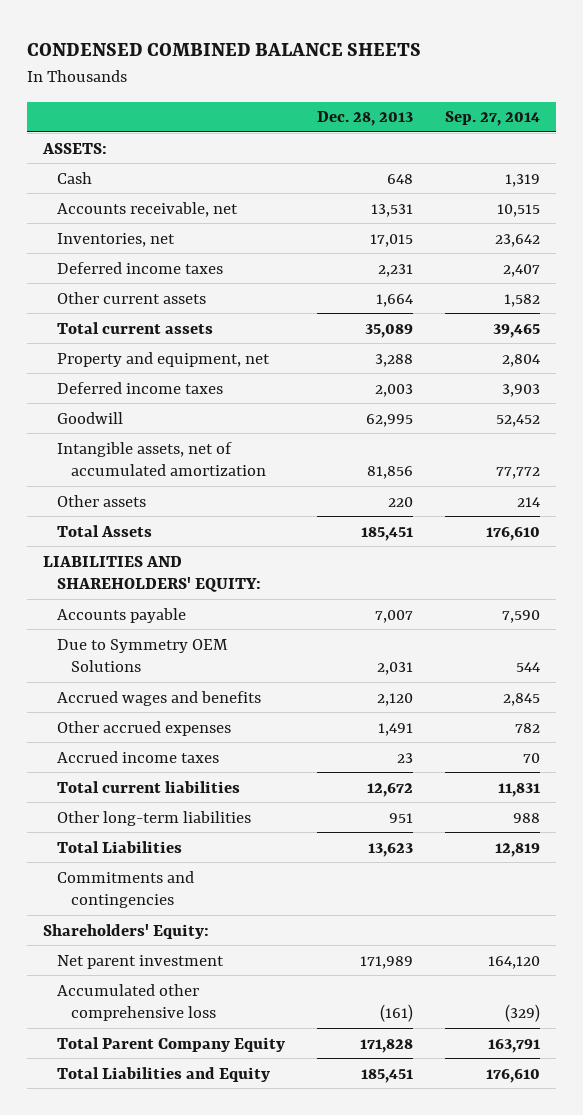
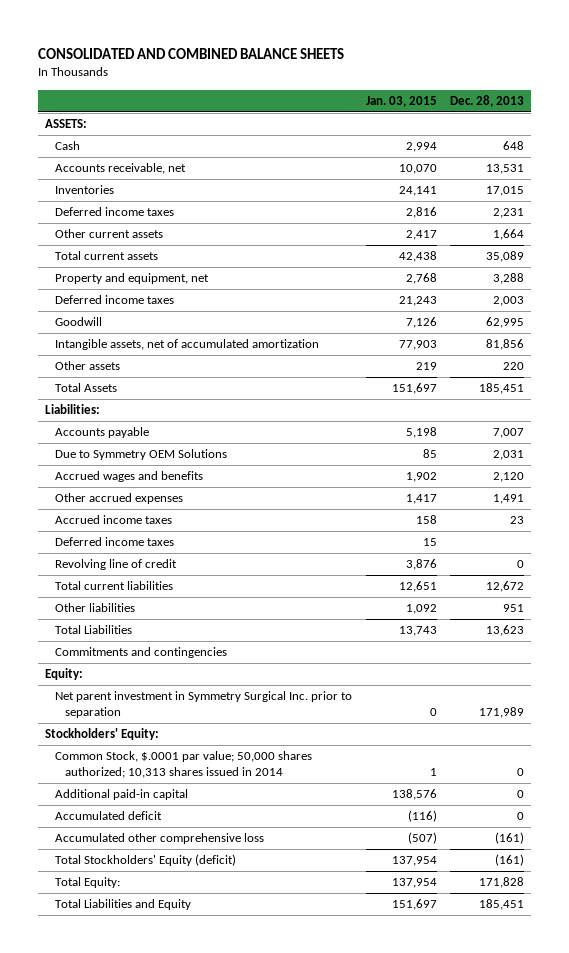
- CONDENSED COMBINED BALANCE SHEETS
+ CONSOLIDATED AND COMBINED BALANCE SHEETS
- | Dec. 28, 2013 | Sep. 27, 2014
+ | Jan. 03, 2015 | Dec. 28, 2013
- Inventories, net | 17,015 | 23,642
+ Inventories | 24,141 | 17,015
- LIABILITIES AND SHAREHOLDERS' EQUITY:
+ Liabilities:
+ Deferred income taxes | 15 |
+ Revolving line of credit | 3,876 | 0
- Other long-term liabilities | 951 | 988
+ Other liabilities | 1,092 | 951
- Shareholders' Equity:
- Net parent investment | 171,989 | 164,120
+ Equity:
+ Net parent investment in Symmetry Surgical Inc. prior to separation | 0 | 171,989
+ Stockholders' Equity:
+ Common Stock, $.0001 par value; 50,000 shares authorized; 10,313 shares issued in 2014 | 1 | 0
+ Additional paid-in capital | 138,576 | 0
+ Accumulated deficit | (116) | 0
- Total Parent Company Equity | 171,828 | 163,791
+ Total Stockholders' Equity (deficit) | 137,954 | (161)
+ Total Equity: | 137,954 | 171,828

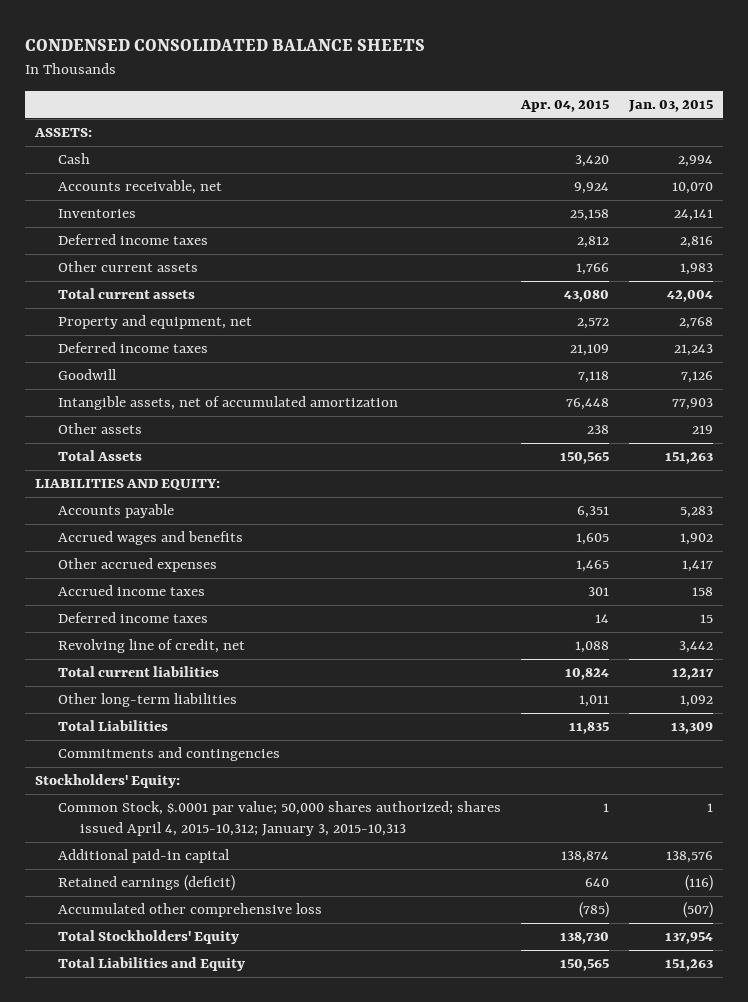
- CONSOLIDATED AND COMBINED BALANCE SHEETS
+ CONDENSED CONSOLIDATED BALANCE SHEETS
- | Jan. 03, 2015 | Dec. 28, 2013
+ | Apr. 04, 2015 | Jan. 03, 2015
- Other current assets | 2,417 | 1,664
- Total current assets | 42,438 | 35,089
+ Other current assets | 1,766 | 1,983
+ Total current assets | 43,080 | 42,004
- Total Assets | 151,697 | 185,451
- Liabilities:
- Accounts payable | 5,198 | 7,007
- Due to Symmetry OEM Solutions | 85 | 2,031
+ Total Assets | 150,565 | 151,263
+ LIABILITIES AND EQUITY:
+ Accounts payable | 6,351 | 5,283
- Revolving line of credit | 3,876 | 0
- Total current liabilities | 12,651 | 12,672
- Other liabilities | 1,092 | 951
- Total Liabilities | 13,743 | 13,623
+ Revolving line of credit, net | 1,088 | 3,442
+ Total current liabilities | 10,824 | 12,217
+ Other long-term liabilities | 1,011 | 1,092
+ Total Liabilities | 11,835 | 13,309
- Equity:
- Net parent investment in Symmetry Surgical Inc. prior to separation | 0 | 171,989
- Common Stock, $.0001 par value; 50,000 shares authorized; 10,313 shares issued in 2014 | 1 | 0
+ Common Stock, $.0001 par value; 50,000 shares authorized; shares issued April 4, 2015-10,312; January 3, 2015-10,313 | 1 | 1
- Accumulated deficit | (116) | 0
+ Retained earnings (deficit) | 640 | (116)
- Total Stockholders' Equity (deficit) | 137,954 | (161)
- Total Equity: | 137,954 | 171,828
- Total Liabilities and Equity | 151,697 | 185,451
+ Total Stockholders' Equity | 138,730 | 137,954
+ Total Liabilities and Equity | 150,565 | 151,263

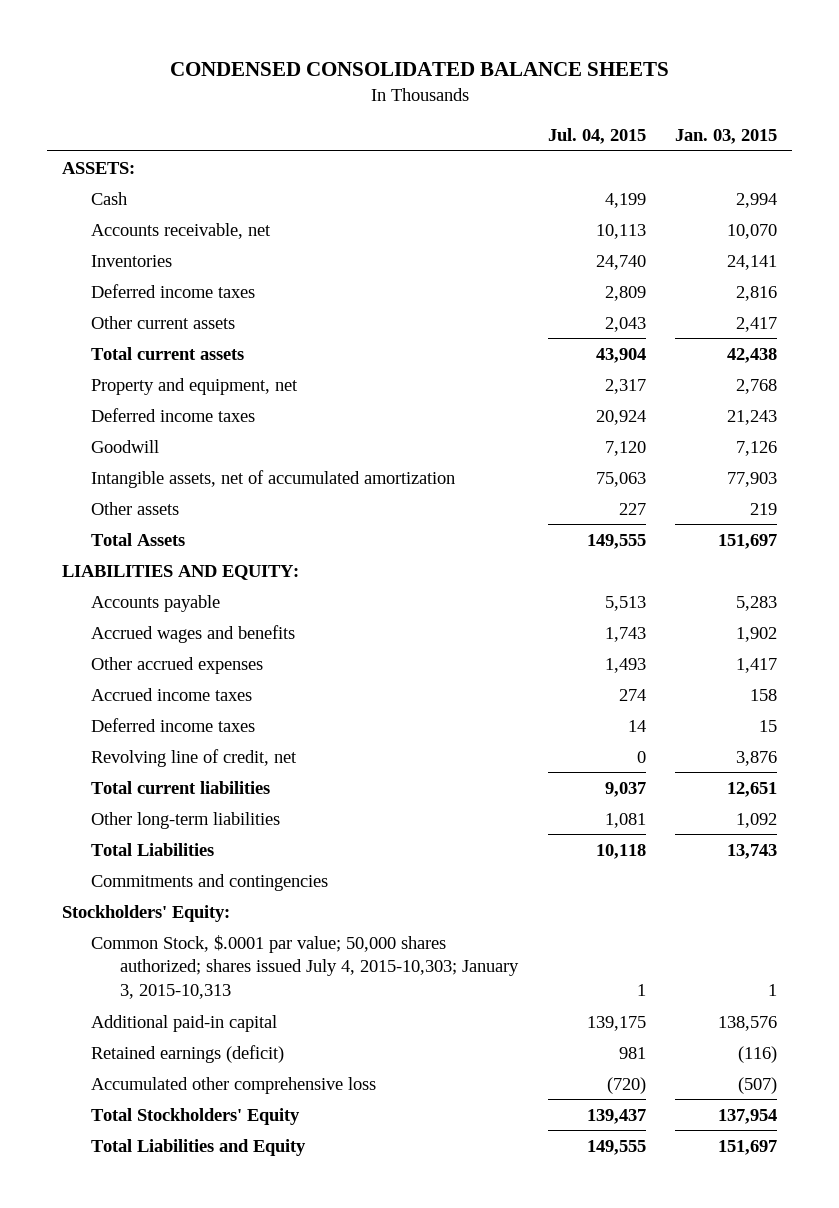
- | Apr. 04, 2015 | Jan. 03, 2015
+ | Jul. 04, 2015 | Jan. 03, 2015
- Other current assets | 1,766 | 1,983
- Total current assets | 43,080 | 42,004
+ Other current assets | 2,043 | 2,417
+ Total current assets | 43,904 | 42,438
- Total Assets | 150,565 | 151,263
+ Total Assets | 149,555 | 151,697
- Revolving line of credit, net | 1,088 | 3,442
- Total current liabilities | 10,824 | 12,217
+ Revolving line of credit, net | 0 | 3,876
+ Total current liabilities | 9,037 | 12,651
- Total Liabilities | 11,835 | 13,309
+ Total Liabilities | 10,118 | 13,743
- Common Stock, $.0001 par value; 50,000 shares authorized; shares issued April 4, 2015-10,312; January 3, 2015-10,313 | 1 | 1
+ Common Stock, $.0001 par value; 50,000 shares authorized; shares issued July 4, 2015-10,303; January 3, 2015-10,313 | 1 | 1
- Total Liabilities and Equity | 150,565 | 151,263
+ Total Liabilities and Equity | 149,555 | 151,697

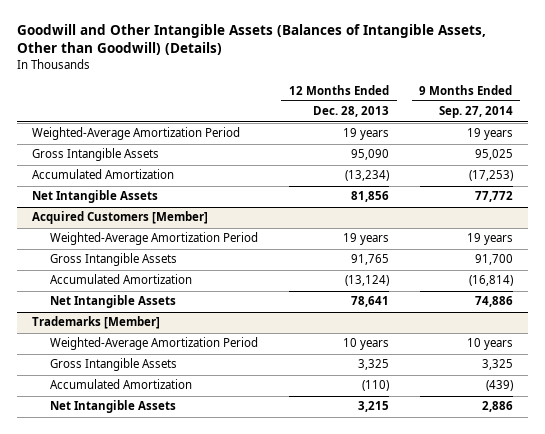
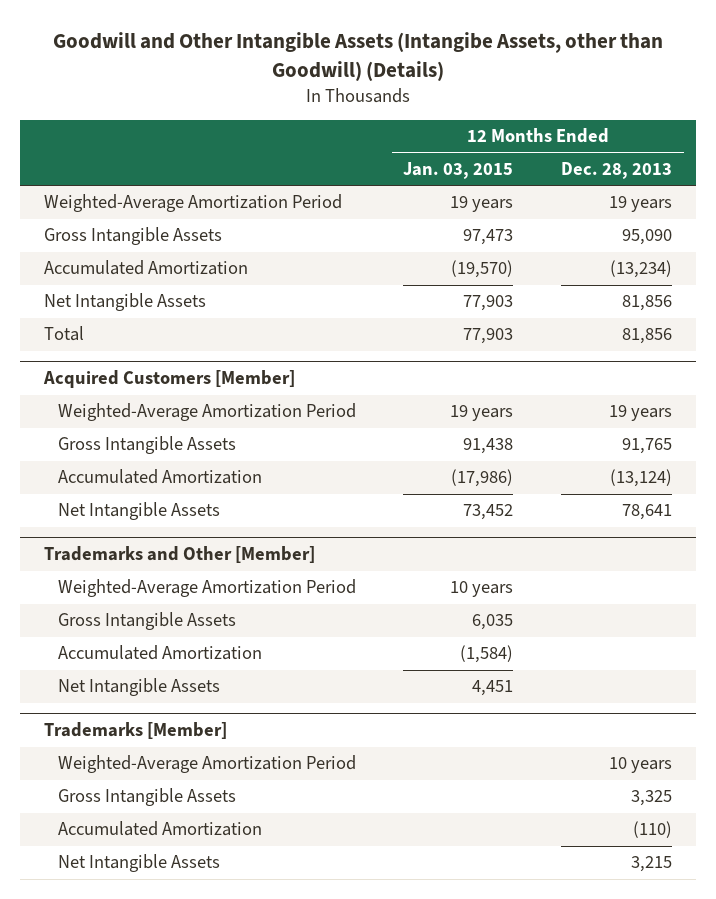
- Goodwill and Other Intangible Assets (Balances of Intangible Assets, Other than Goodwill) (Details)
+ Goodwill and Other Intangible Assets (Intangibe Assets, other than Goodwill) (Details)
- | 12 Months Ended Dec. 28, 2013 | 9 Months Ended Sep. 27, 2014
+ | 12 Months Ended Jan. 03, 2015 | 12 Months Ended Dec. 28, 2013
+ Total | 77,903 | 81,856
+ Trademarks and Other [Member]
+ Weighted-Average Amortization Period | 10 years |
+ Gross Intangible Assets | 6,035 |
+ Accumulated Amortization | (1,584) |
+ Net Intangible Assets | 4,451 |

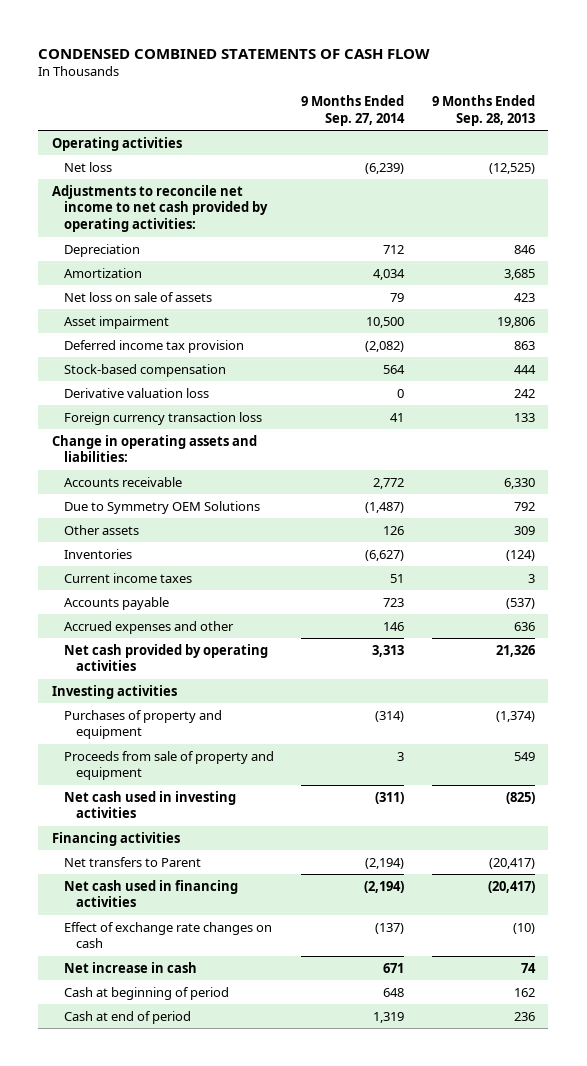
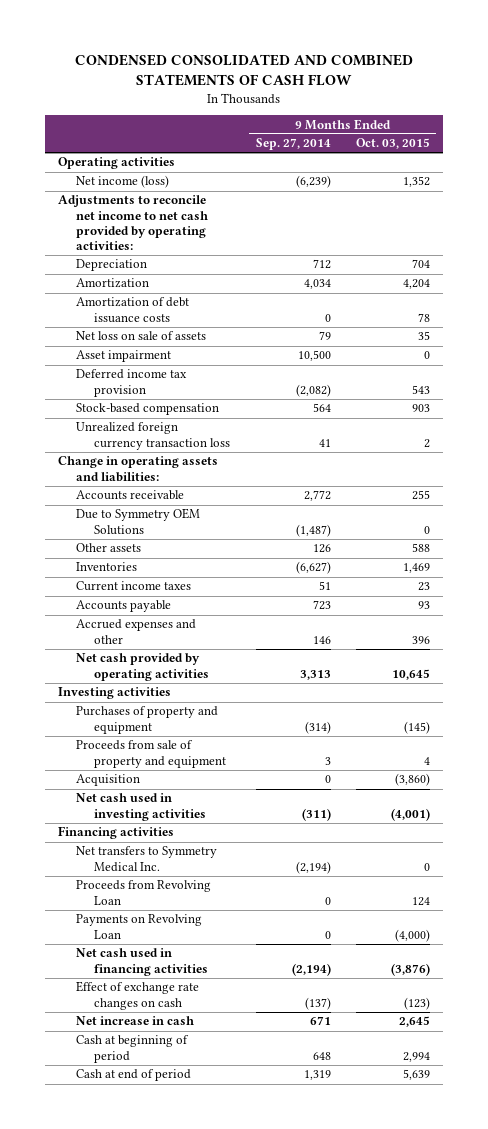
- CONDENSED COMBINED STATEMENTS OF CASH FLOW
+ CONDENSED CONSOLIDATED AND COMBINED STATEMENTS OF CASH FLOW
- | 9 Months Ended Sep. 27, 2014 | 9 Months Ended Sep. 28, 2013
+ | 9 Months Ended Sep. 27, 2014 | 9 Months Ended Oct. 03, 2015
- Net loss | (6,239) | (12,525)
+ Net income (loss) | (6,239) | 1,352
+ Amortization of debt issuance costs | 0 | 78
- Derivative valuation loss | 0 | 242
- Foreign currency transaction loss | 41 | 133
+ Unrealized foreign currency transaction loss | 41 | 2
+ Acquisition | 0 | (3,860)
- Net transfers to Parent | (2,194) | (20,417)
+ Net transfers to Symmetry Medical Inc. | (2,194) | 0
+ Proceeds from Revolving Loan | 0 | 124
+ Payments on Revolving Loan | 0 | (4,000)

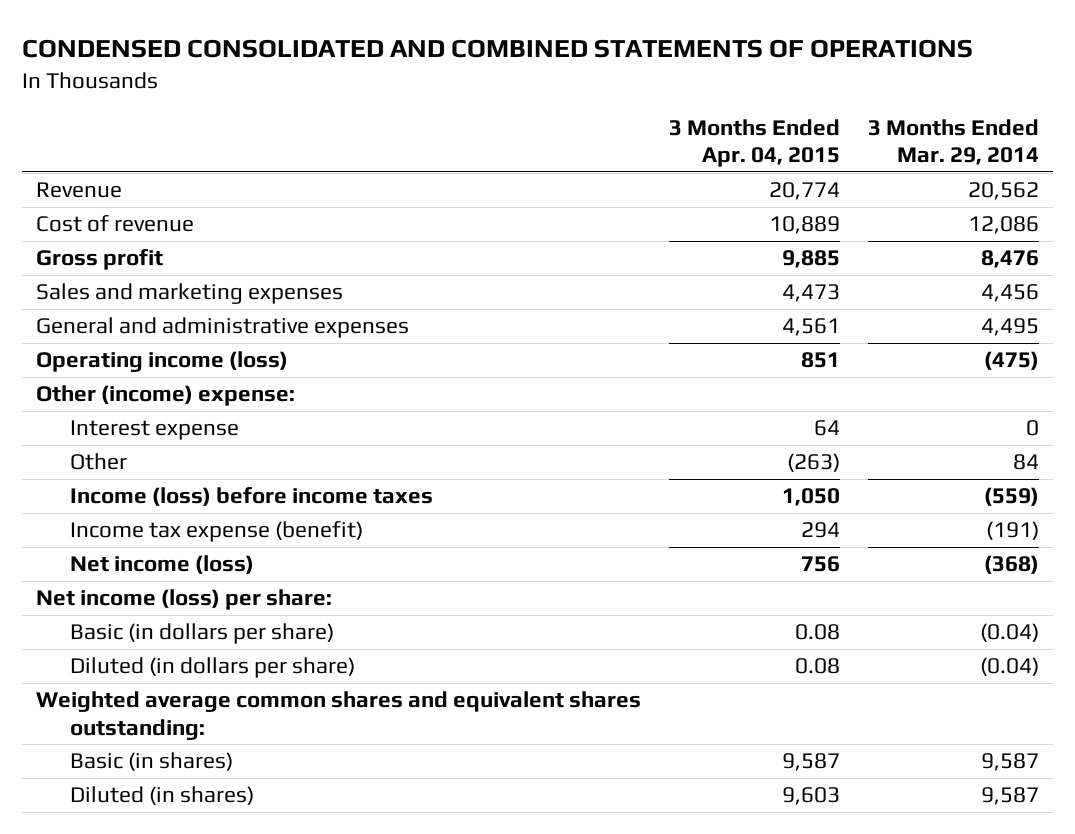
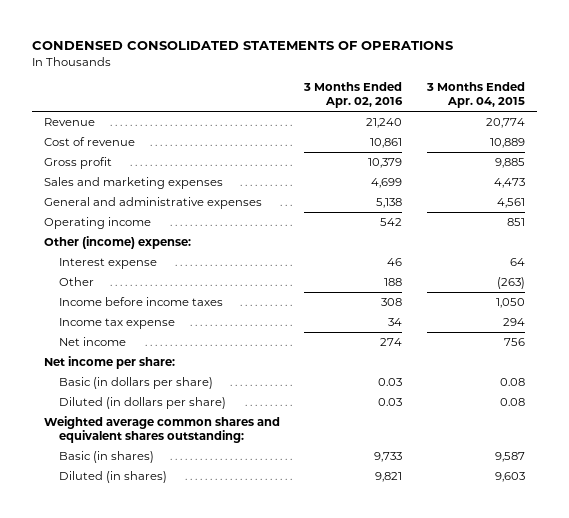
- CONDENSED CONSOLIDATED AND COMBINED STATEMENTS OF OPERATIONS
+ CONDENSED CONSOLIDATED STATEMENTS OF OPERATIONS
- | 3 Months Ended Apr. 04, 2015 | 3 Months Ended Mar. 29, 2014
+ | 3 Months Ended Apr. 02, 2016 | 3 Months Ended Apr. 04, 2015
- Operating income (loss) | 851 | (475)
+ Operating income | 542 | 851
- Income (loss) before income taxes | 1,050 | (559)
- Income tax expense (benefit) | 294 | (191)
- Net income (loss) | 756 | (368)
- Net income (loss) per share:
+ Income before income taxes | 308 | 1,050
+ Income tax expense | 34 | 294
+ Net income | 274 | 756
+ Net income per share:

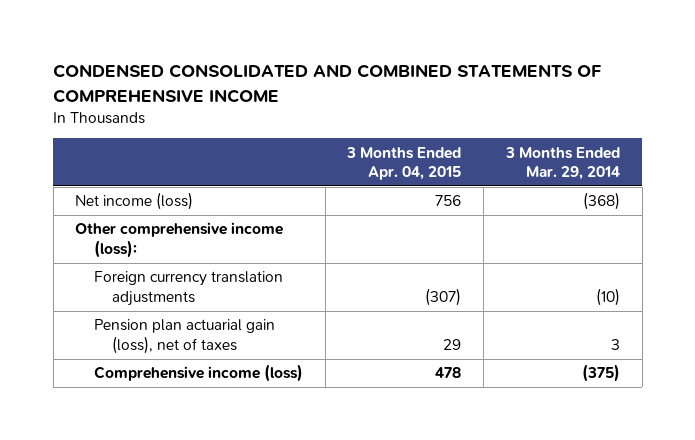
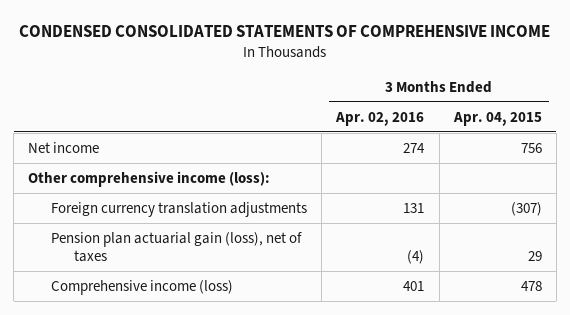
- CONDENSED CONSOLIDATED AND COMBINED STATEMENTS OF COMPREHENSIVE INCOME
+ CONDENSED CONSOLIDATED STATEMENTS OF COMPREHENSIVE INCOME
- | 3 Months Ended Apr. 04, 2015 | 3 Months Ended Mar. 29, 2014
+ | 3 Months Ended Apr. 02, 2016 | 3 Months Ended Apr. 04, 2015
- Net income (loss) | 756 | (368)
+ Net income | 274 | 756

